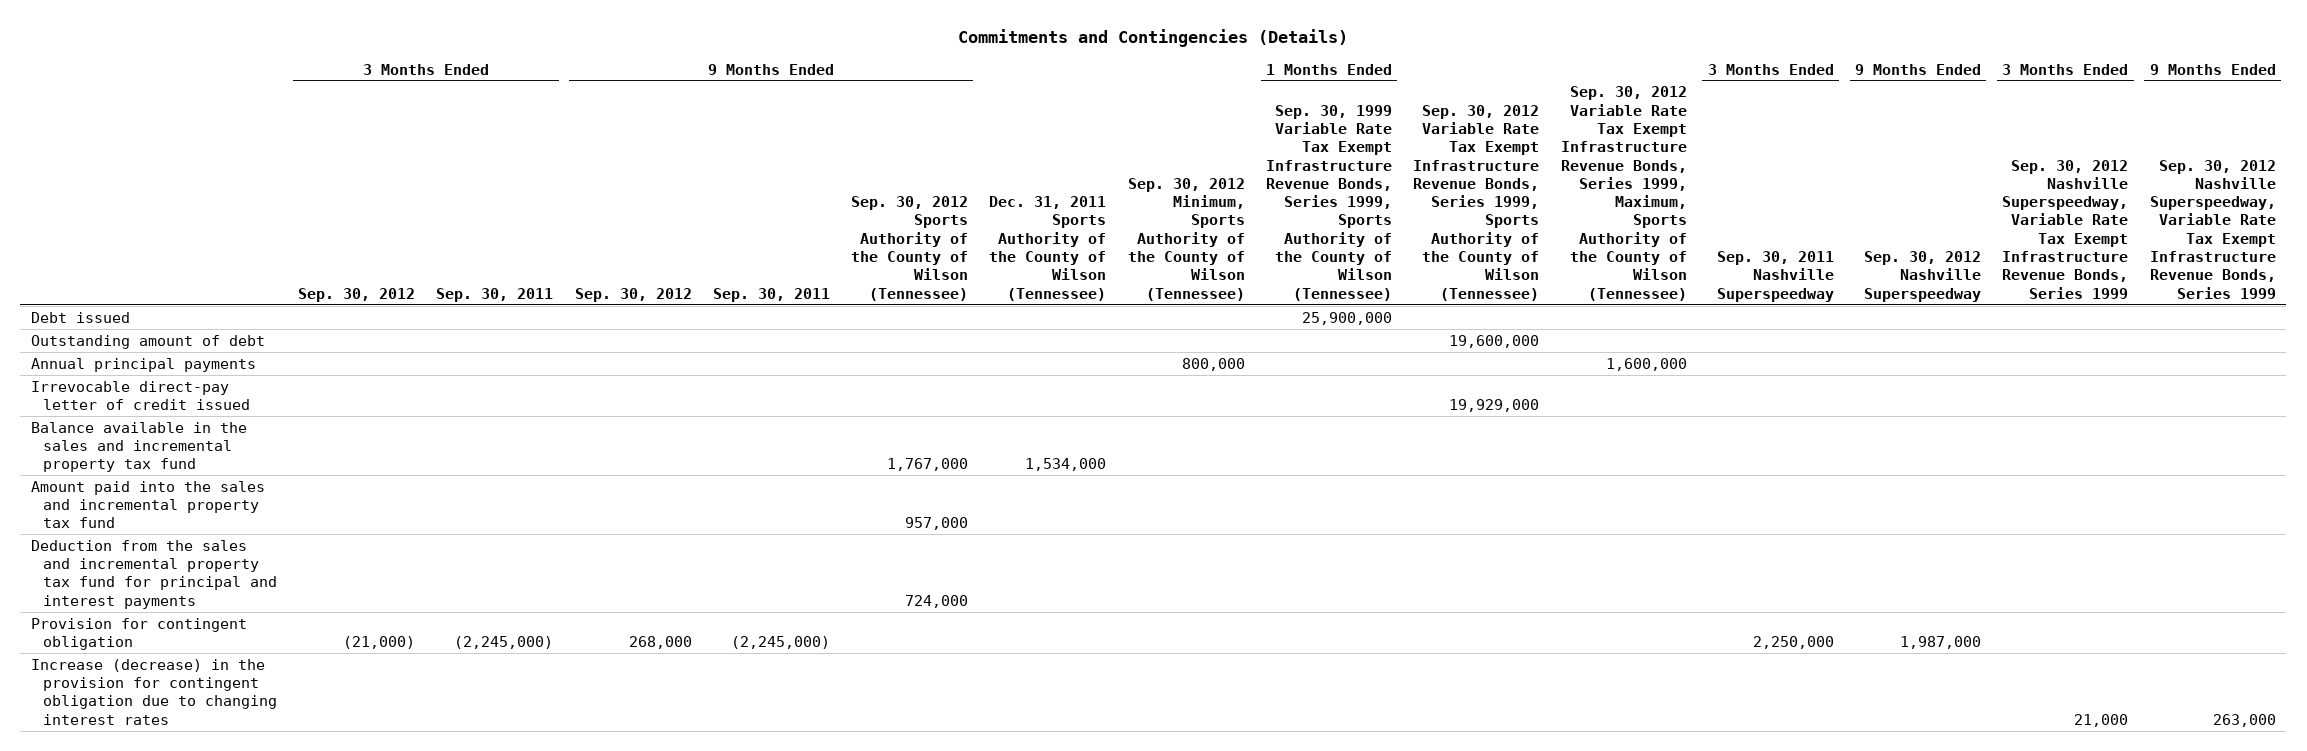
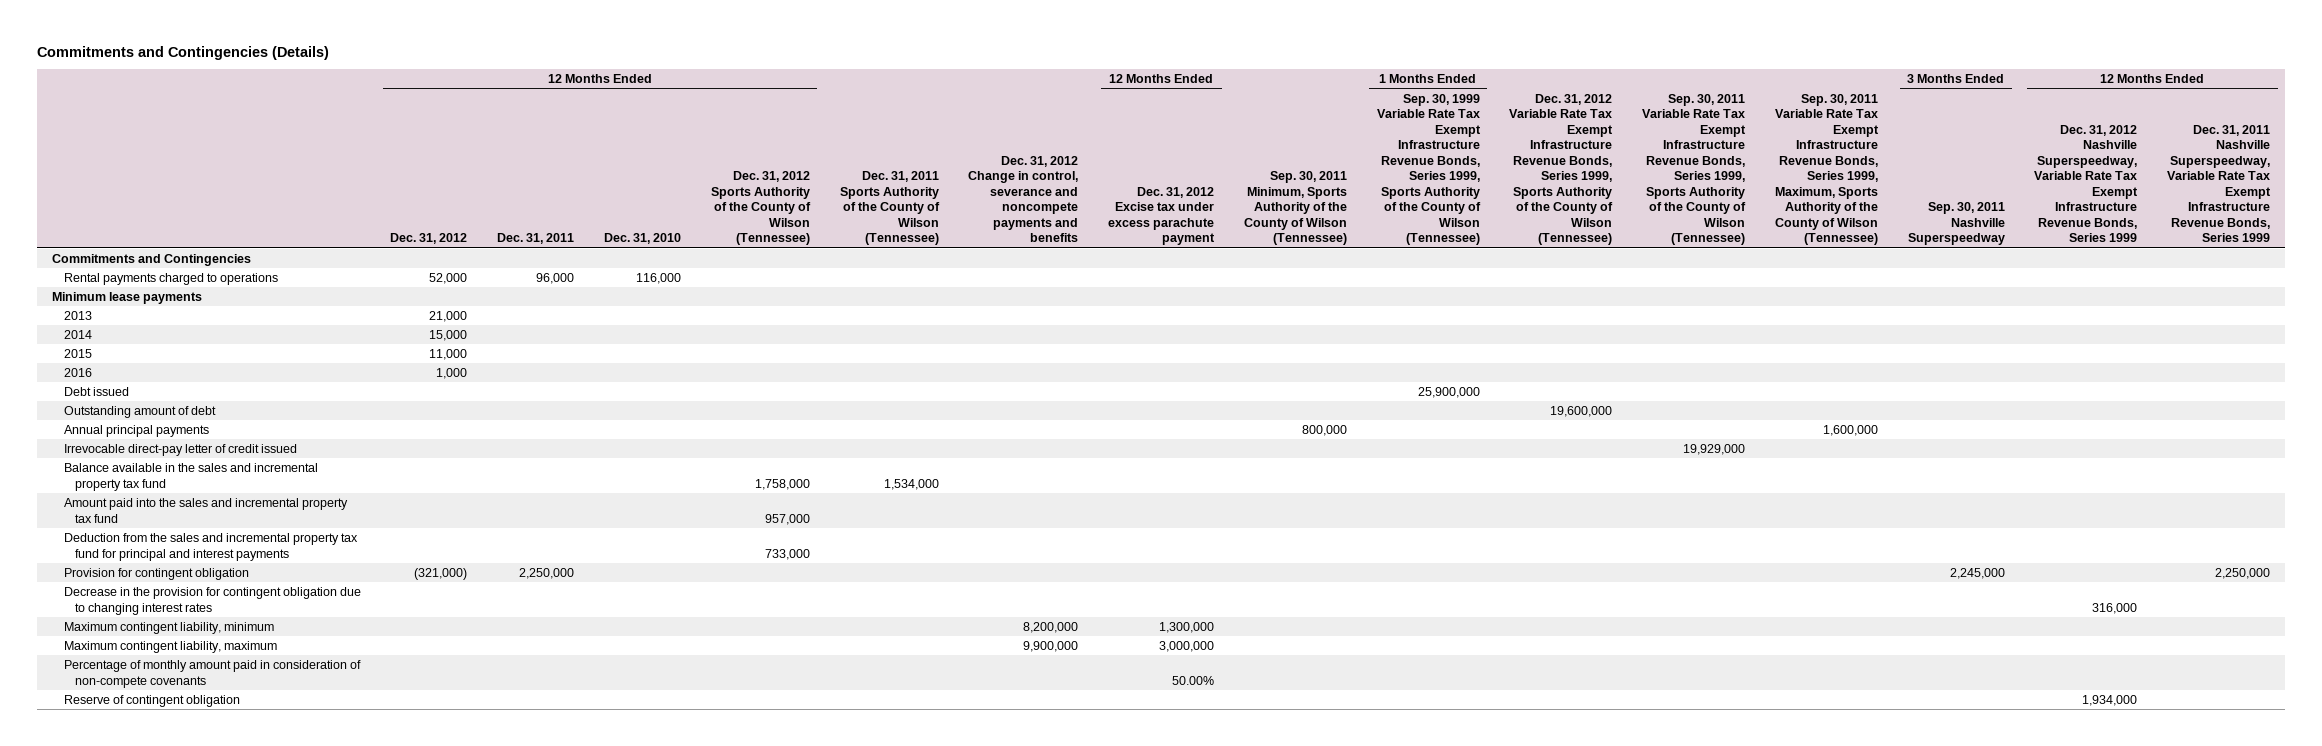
- | 3 Months Ended Sep. 30, 2012 | 3 Months Ended Sep. 30, 2011 | 9 Months Ended Sep. 30, 2012 | 9 Months Ended Sep. 30, 2011 | 9 Months Ended Sep. 30, 2012 Sports Authority of the County of Wilson (Tennessee) | Dec. 31, 2011 Sports Authority of the County of Wilson (Tennessee) | Sep. 30, 2012 Minimum, Sports Authority of the County of Wilson (Tennessee) | 1 Months Ended Sep. 30, 1999 Variable Rate Tax Exempt Infrastructure Revenue Bonds, Series 1999, Sports Authority of the County of Wilson (Tennessee) | Sep. 30, 2012 Variable Rate Tax Exempt Infrastructure Revenue Bonds, Series 1999, Sports Authority of the County of Wilson (Tennessee) | Sep. 30, 2012 Variable Rate Tax Exempt Infrastructure Revenue Bonds, Series 1999, Maximum, Sports Authority of the County of Wilson (Tennessee) | 3 Months Ended Sep. 30, 2011 Nashville Superspeedway | 9 Months Ended Sep. 30, 2012 Nashville Superspeedway | 3 Months Ended Sep. 30, 2012 Nashville Superspeedway, Variable Rate Tax Exempt Infrastructure Revenue Bonds, Series 1999 | 9 Months Ended Sep. 30, 2012 Nashville Superspeedway, Variable Rate Tax Exempt Infrastructure Revenue Bonds, Series 1999
+ | 12 Months Ended Dec. 31, 2012 | 12 Months Ended Dec. 31, 2011 | 12 Months Ended Dec. 31, 2010 | 12 Months Ended Dec. 31, 2012 Sports Authority of the County of Wilson (Tennessee) | Dec. 31, 2011 Sports Authority of the County of Wilson (Tennessee) | Dec. 31, 2012 Change in control, severance and noncompete payments and benefits | 12 Months Ended Dec. 31, 2012 Excise tax under excess parachute payment | Sep. 30, 2011 Minimum, Sports Authority of the County of Wilson (Tennessee) | 1 Months Ended Sep. 30, 1999 Variable Rate Tax Exempt Infrastructure Revenue Bonds, Series 1999, Sports Authority of the County of Wilson (Tennessee) | Dec. 31, 2012 Variable Rate Tax Exempt Infrastructure Revenue Bonds, Series 1999, Sports Authority of the County of Wilson (Tennessee) | Sep. 30, 2011 Variable Rate Tax Exempt Infrastructure Revenue Bonds, Series 1999, Sports Authority of the County of Wilson (Tennessee) | Sep. 30, 2011 Variable Rate Tax Exempt Infrastructure Revenue Bonds, Series 1999, Maximum, Sports Authority of the County of Wilson (Tennessee) | 3 Months Ended Sep. 30, 2011 Nashville Superspeedway | 12 Months Ended Dec. 31, 2012 Nashville Superspeedway, Variable Rate Tax Exempt Infrastructure Revenue Bonds, Series 1999 | 12 Months Ended Dec. 31, 2011 Nashville Superspeedway, Variable Rate Tax Exempt Infrastructure Revenue Bonds, Series 1999
+ Commitments and Contingencies
+ Rental payments charged to operations | 52,000 | 96,000 | 116,000 | | | | | | | | | | | |
+ Minimum lease payments
+ 2013 | 21,000 | | | | | | | | | | | | | |
+ 2014 | 15,000 | | | | | | | | | | | | | |
+ 2015 | 11,000 | | | | | | | | | | | | | |
+ 2016 | 1,000 | | | | | | | | | | | | | |
- Provision for contingent obligation | (21,000) | (2,245,000) | 268,000 | (2,245,000) | | | | | | | 2,250,000 | 1,987,000 | |
- Increase (decrease) in the provision for contingent obligation due to changing interest rates | | | | | | | | | | | | | 21,000 | 263,000
+ Provision for contingent obligation | (321,000) | 2,250,000 | | | | | | | | | | | 2,245,000 | | 2,250,000
+ Decrease in the provision for contingent obligation due to changing interest rates | | | | | | | | | | | | | | 316,000 |
+ Maximum contingent liability, minimum | | | | | | 8,200,000 | 1,300,000 | | | | | | | |
+ Maximum contingent liability, maximum | | | | | | 9,900,000 | 3,000,000 | | | | | | | |
+ Percentage of monthly amount paid in consideration of non-compete covenants | | | | | | | 50.00% | | | | | | | |
+ Reserve of contingent obligation | | | | | | | | | | | | | | 1,934,000 |

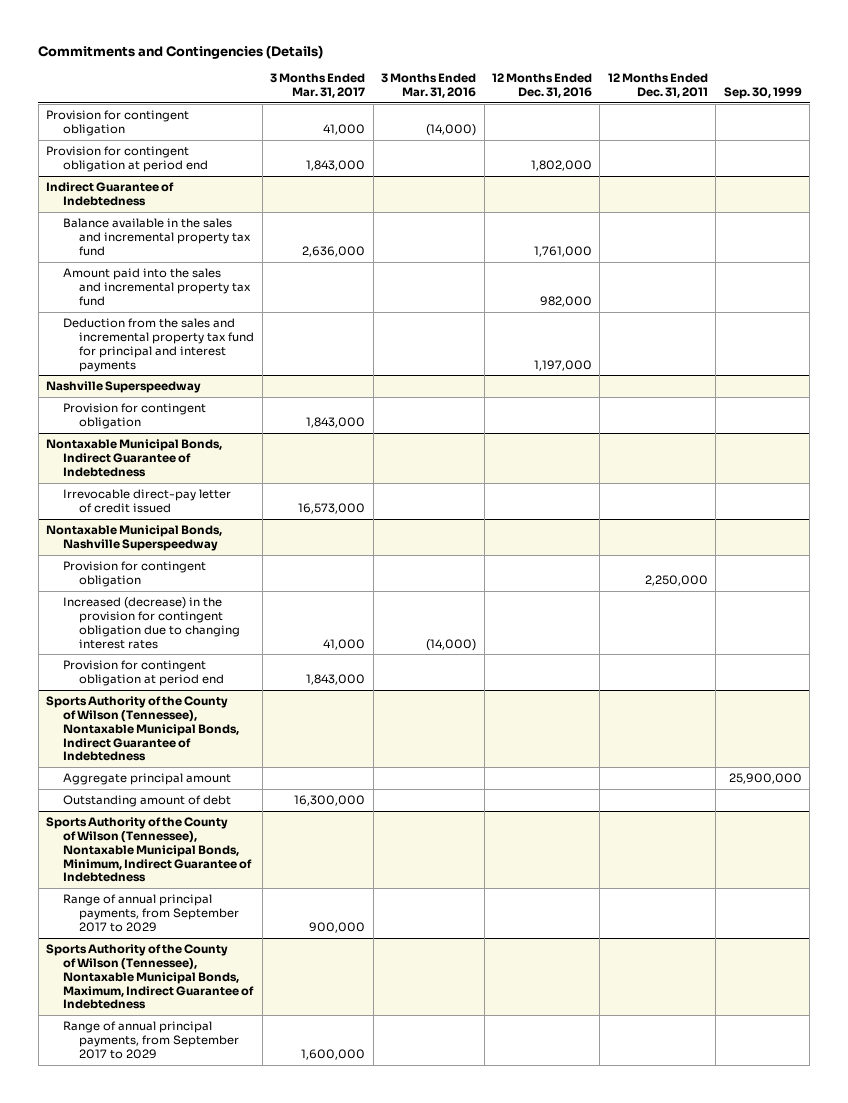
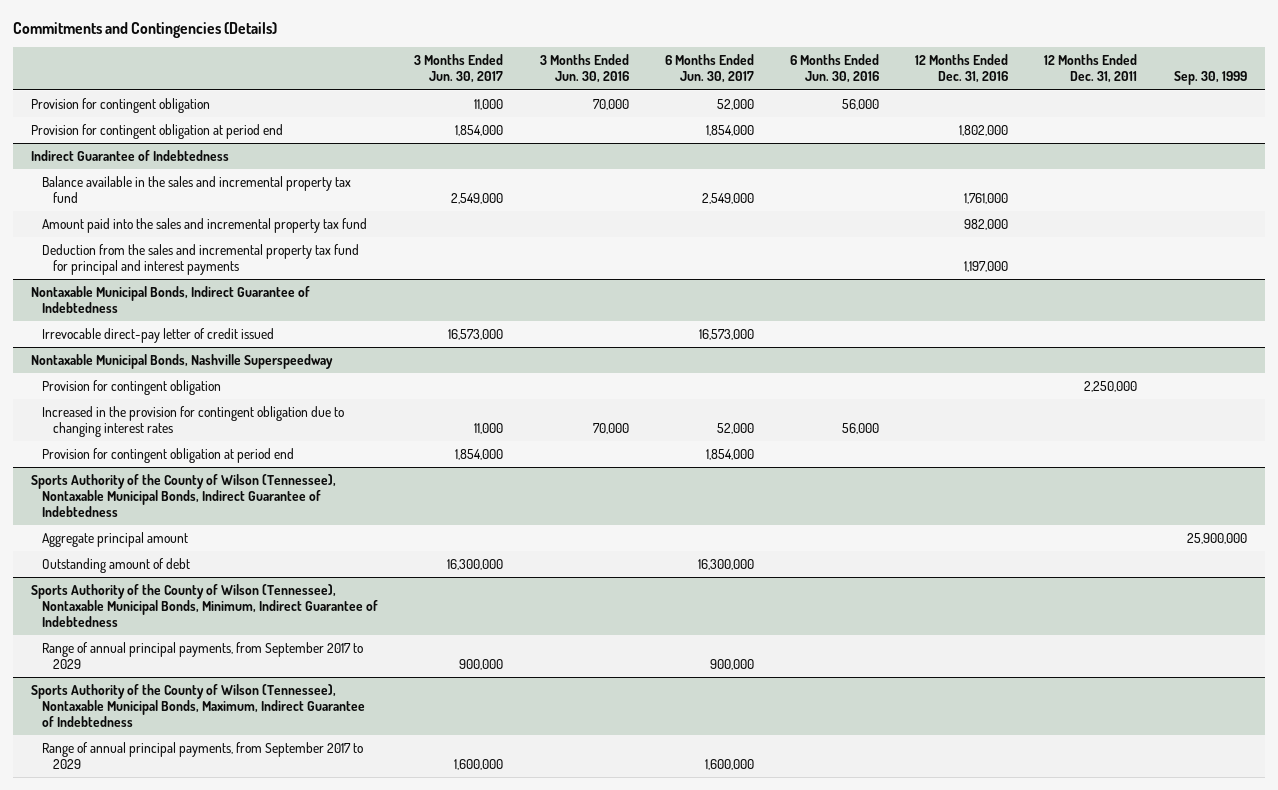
- | 3 Months Ended Mar. 31, 2017 | 3 Months Ended Mar. 31, 2016 | 12 Months Ended Dec. 31, 2016 | 12 Months Ended Dec. 31, 2011 | Sep. 30, 1999
+ | 3 Months Ended Jun. 30, 2017 | 3 Months Ended Jun. 30, 2016 | 6 Months Ended Jun. 30, 2017 | 6 Months Ended Jun. 30, 2016 | 12 Months Ended Dec. 31, 2016 | 12 Months Ended Dec. 31, 2011 | Sep. 30, 1999
- Nashville Superspeedway
- Provision for contingent obligation | 1,843,000 | | | |
@ Nontaxable Municipal Bonds, Nashville Superspeedway
- Increased (decrease) in the provision for contingent obligation due to changing interest rates | 41,000 | (14,000) | | |
+ Increased in the provision for contingent obligation due to changing interest rates | 11,000 | 70,000 | 52,000 | 56,000 | | |

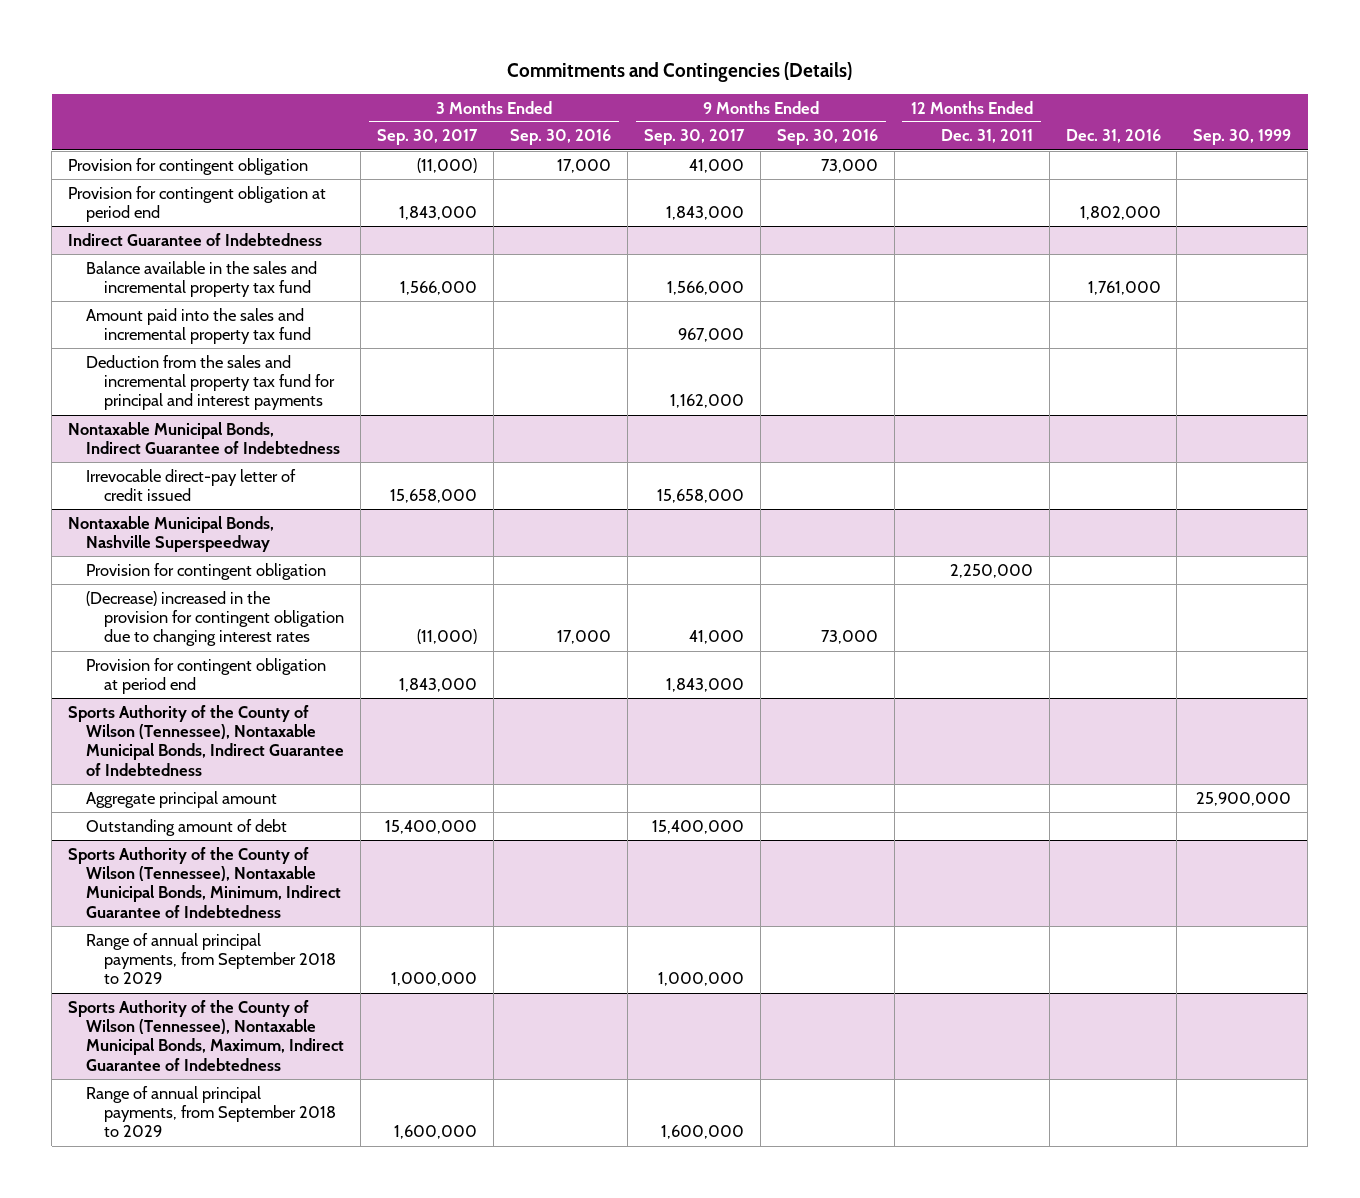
- | 3 Months Ended Jun. 30, 2017 | 3 Months Ended Jun. 30, 2016 | 6 Months Ended Jun. 30, 2017 | 6 Months Ended Jun. 30, 2016 | 12 Months Ended Dec. 31, 2016 | 12 Months Ended Dec. 31, 2011 | Sep. 30, 1999
+ | 3 Months Ended Sep. 30, 2017 | 3 Months Ended Sep. 30, 2016 | 9 Months Ended Sep. 30, 2017 | 9 Months Ended Sep. 30, 2016 | 12 Months Ended Dec. 31, 2011 | Dec. 31, 2016 | Sep. 30, 1999
@ Nontaxable Municipal Bonds, Nashville Superspeedway
- Increased in the provision for contingent obligation due to changing interest rates | 11,000 | 70,000 | 52,000 | 56,000 | | |
+ (Decrease) increased in the provision for contingent obligation due to changing interest rates | (11,000) | 17,000 | 41,000 | 73,000 | | |
@ Sports Authority of the County of Wilson (Tennessee), Nontaxable Municipal Bonds, Minimum, Indirect Guarantee of Indebtedness
- Range of annual principal payments, from September 2017 to 2029 | 900,000 | | 900,000 | | | |
+ Range of annual principal payments, from September 2018 to 2029 | 1,000,000 | | 1,000,000 | | | |
@ Sports Authority of the County of Wilson (Tennessee), Nontaxable Municipal Bonds, Maximum, Indirect Guarantee of Indebtedness
- Range of annual principal payments, from September 2017 to 2029 | 1,600,000 | | 1,600,000 | | | |
+ Range of annual principal payments, from September 2018 to 2029 | 1,600,000 | | 1,600,000 | | | |

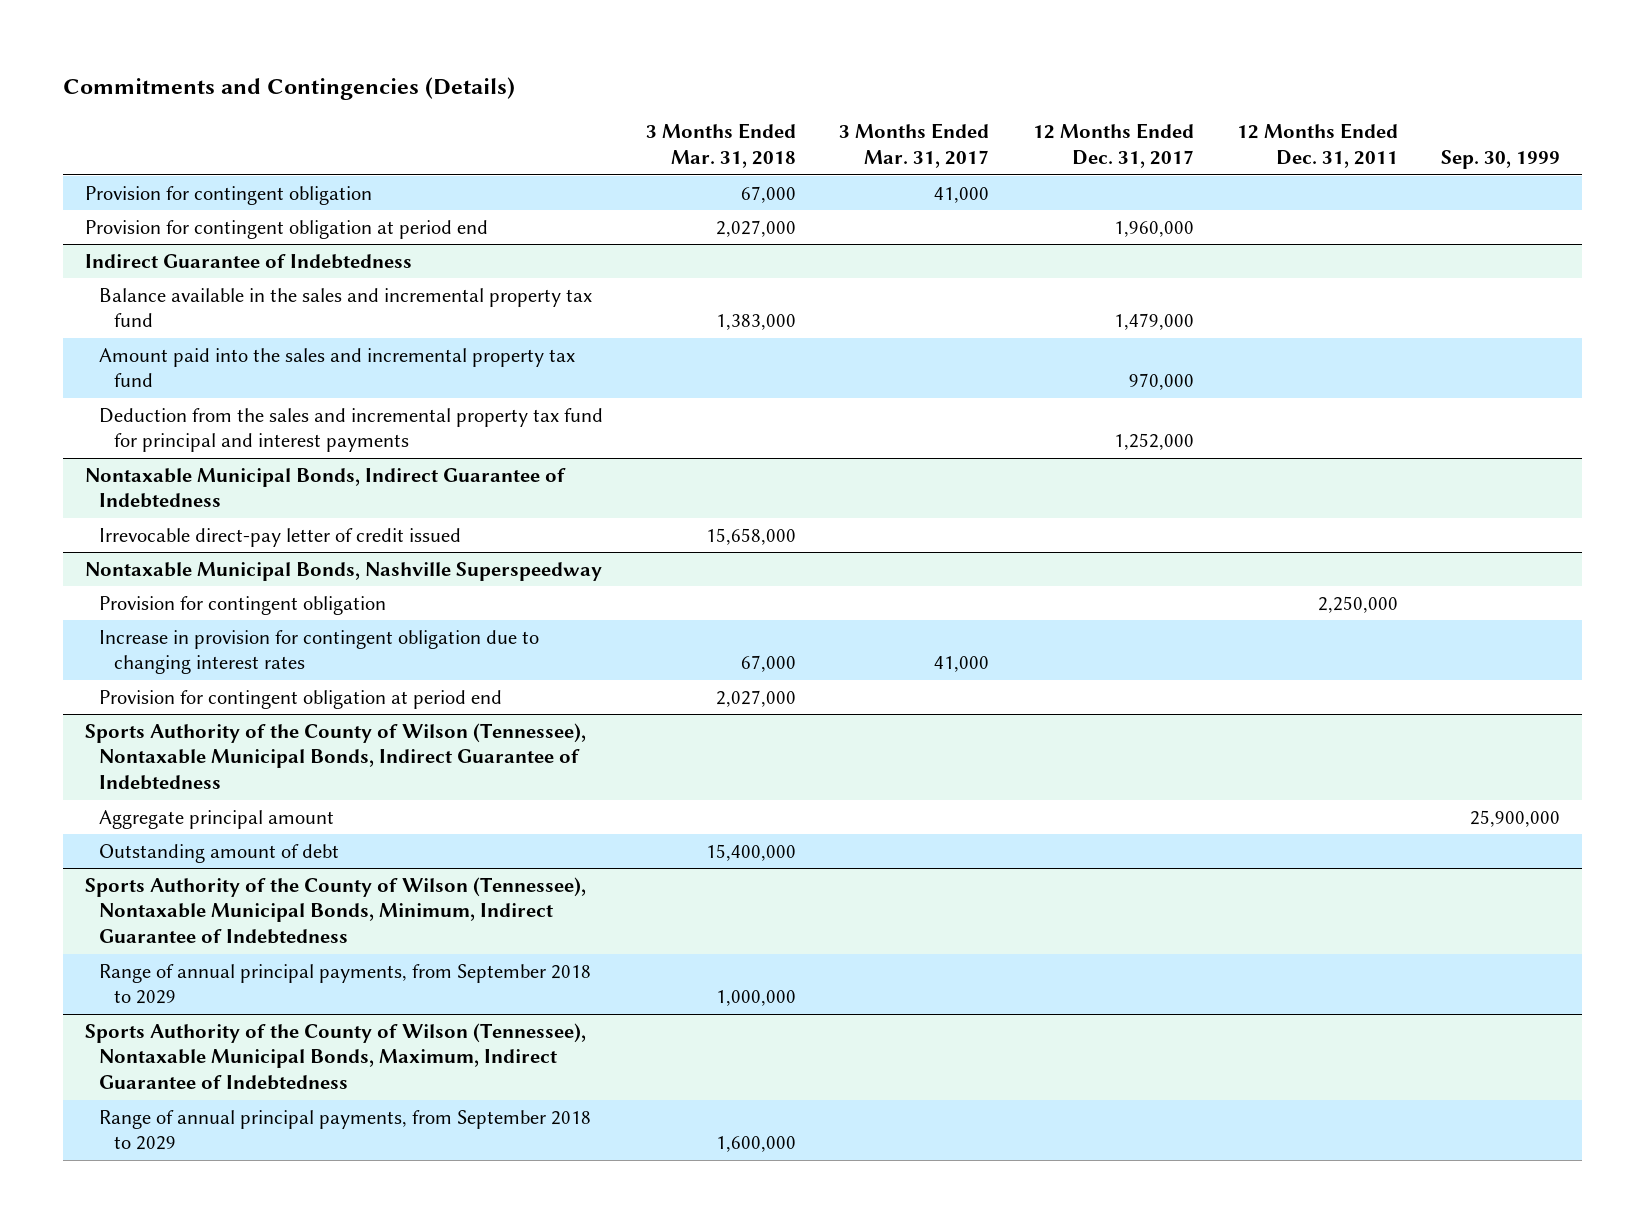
- | 3 Months Ended Sep. 30, 2017 | 3 Months Ended Sep. 30, 2016 | 9 Months Ended Sep. 30, 2017 | 9 Months Ended Sep. 30, 2016 | 12 Months Ended Dec. 31, 2011 | Dec. 31, 2016 | Sep. 30, 1999
+ | 3 Months Ended Mar. 31, 2018 | 3 Months Ended Mar. 31, 2017 | 12 Months Ended Dec. 31, 2017 | 12 Months Ended Dec. 31, 2011 | Sep. 30, 1999
@ Nontaxable Municipal Bonds, Nashville Superspeedway
- (Decrease) increased in the provision for contingent obligation due to changing interest rates | (11,000) | 17,000 | 41,000 | 73,000 | | |
+ Increase in provision for contingent obligation due to changing interest rates | 67,000 | 41,000 | | |

